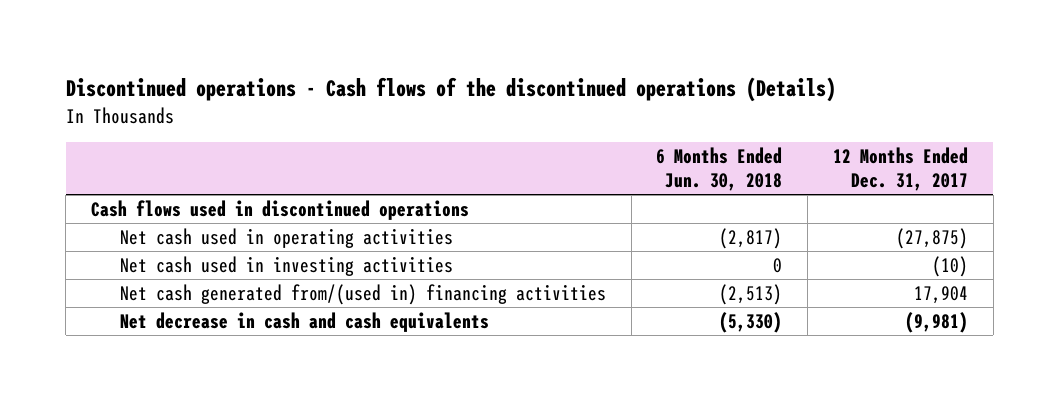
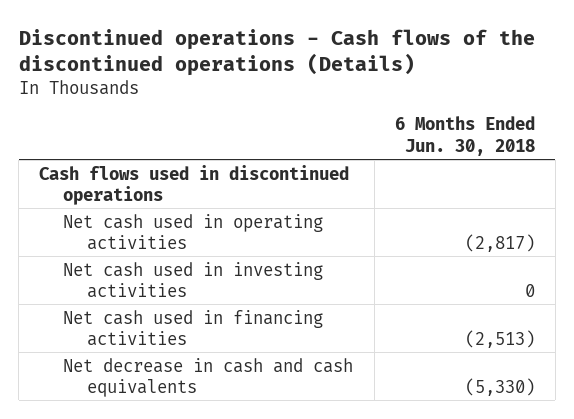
- | 6 Months Ended Jun. 30, 2018 | 12 Months Ended Dec. 31, 2017
+ | 6 Months Ended Jun. 30, 2018
- Net cash generated from/(used in) financing activities | (2,513) | 17,904
+ Net cash used in financing activities | (2,513)

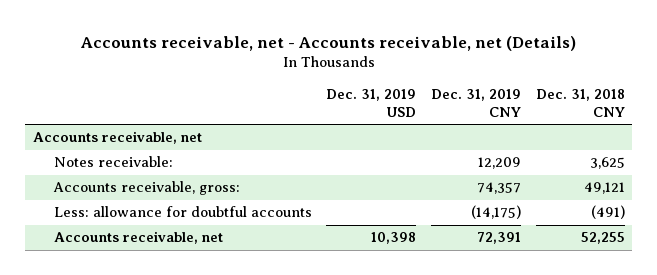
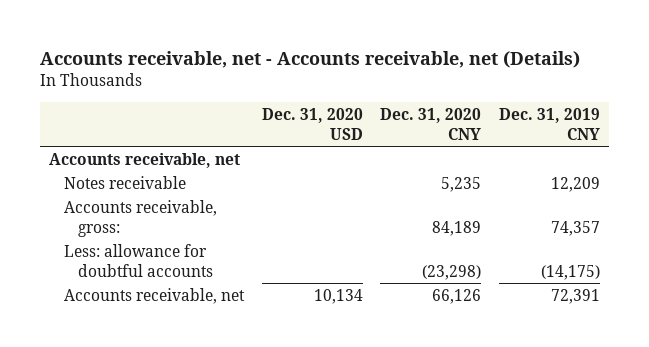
- | Dec. 31, 2019 USD | Dec. 31, 2019 CNY | Dec. 31, 2018 CNY
+ | Dec. 31, 2020 USD | Dec. 31, 2020 CNY | Dec. 31, 2019 CNY
- Notes receivable: | | 12,209 | 3,625
+ Notes receivable | | 5,235 | 12,209

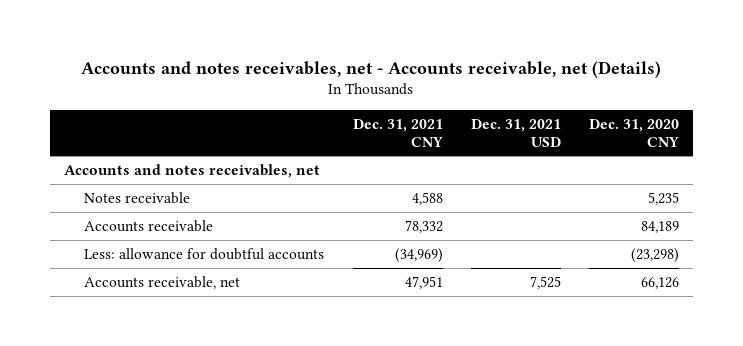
- Accounts receivable, net - Accounts receivable, net (Details)
+ Accounts and notes receivables, net - Accounts receivable, net (Details)
- | Dec. 31, 2020 USD | Dec. 31, 2020 CNY | Dec. 31, 2019 CNY
+ | Dec. 31, 2021 CNY | Dec. 31, 2021 USD | Dec. 31, 2020 CNY
- Accounts receivable, net
+ Accounts and notes receivables, net
- Accounts receivable, gross: | | 84,189 | 74,357
+ Accounts receivable | 78,332 | | 84,189

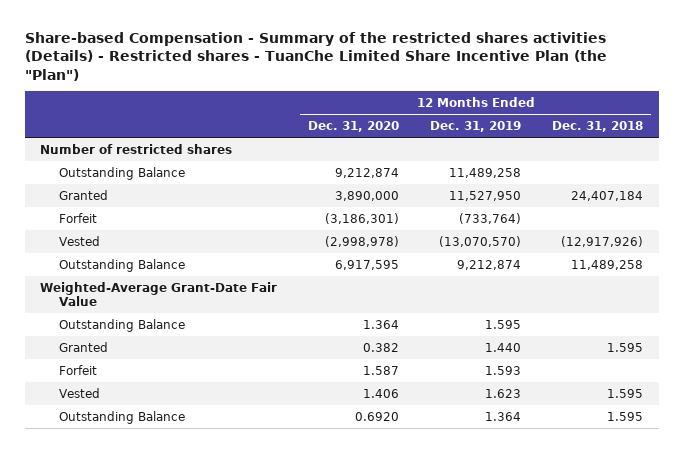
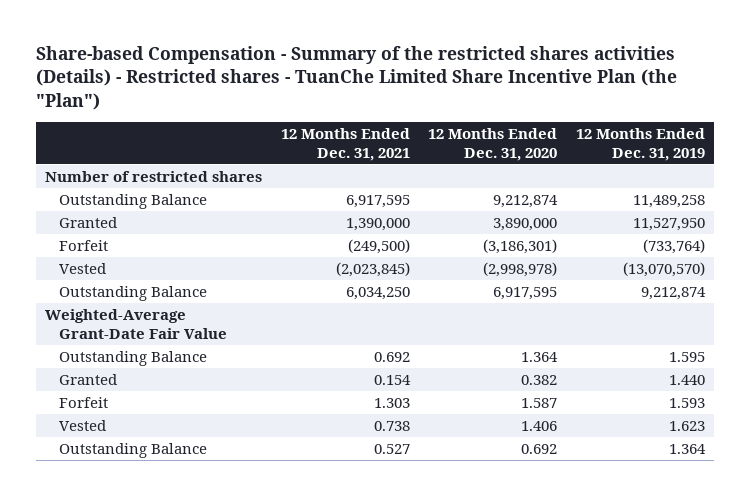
- | 12 Months Ended Dec. 31, 2020 | 12 Months Ended Dec. 31, 2019 | 12 Months Ended Dec. 31, 2018
+ | 12 Months Ended Dec. 31, 2021 | 12 Months Ended Dec. 31, 2020 | 12 Months Ended Dec. 31, 2019
- Outstanding Balance | 0.6920 | 1.364 | 1.595
+ Outstanding Balance | 0.527 | 0.692 | 1.364

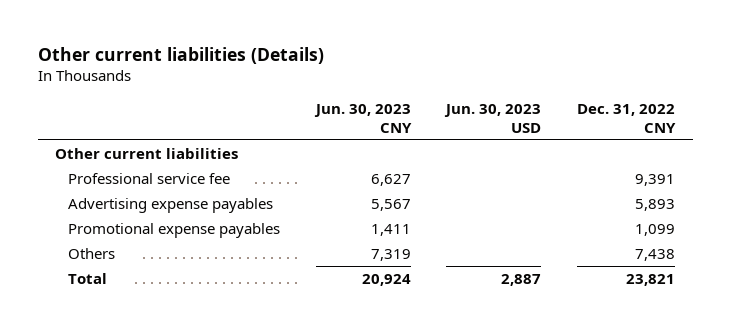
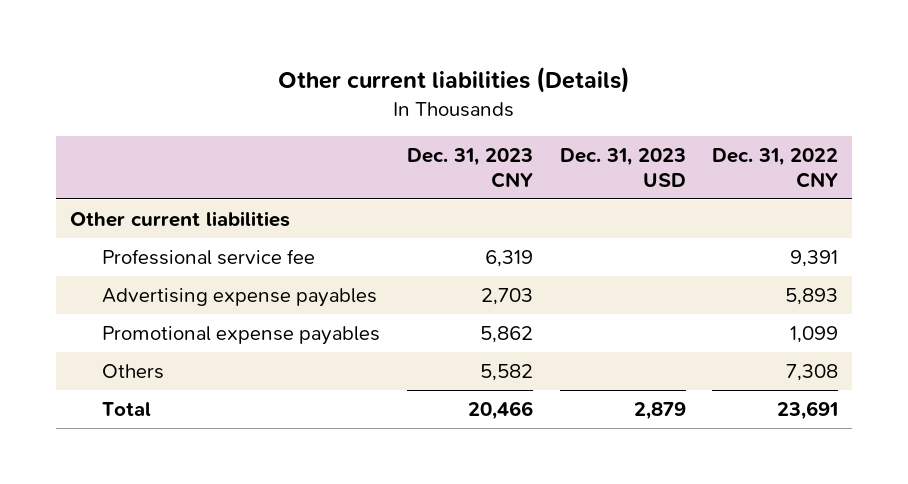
- | Jun. 30, 2023 CNY | Jun. 30, 2023 USD | Dec. 31, 2022 CNY
+ | Dec. 31, 2023 CNY | Dec. 31, 2023 USD | Dec. 31, 2022 CNY
- Others | 7,319 | | 7,438
- Total | 20,924 | 2,887 | 23,821
+ Others | 5,582 | | 7,308
+ Total | 20,466 | 2,879 | 23,691

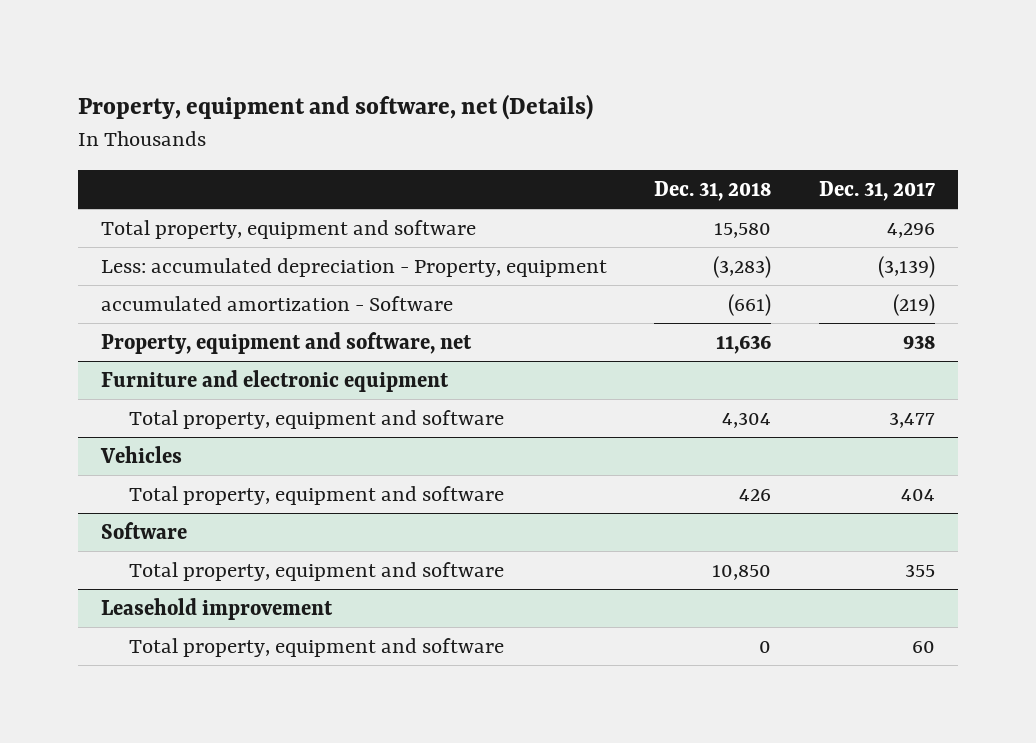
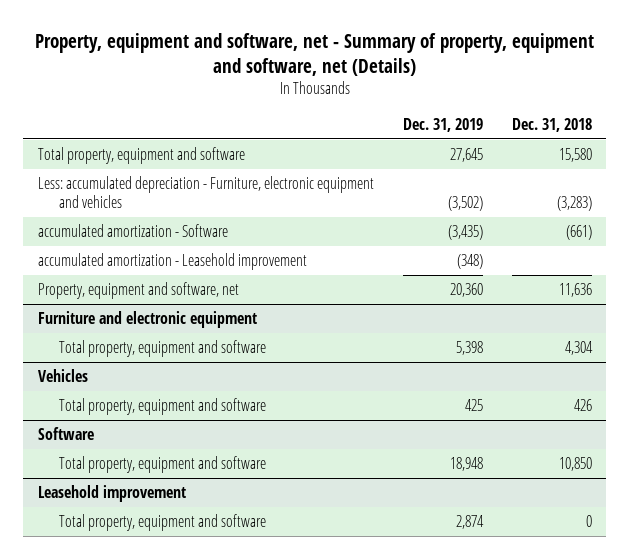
- Property, equipment and software, net (Details)
+ Property, equipment and software, net - Summary of property, equipment and software, net (Details)
- | Dec. 31, 2018 | Dec. 31, 2017
+ | Dec. 31, 2019 | Dec. 31, 2018
- Less: accumulated depreciation - Property, equipment | (3,283) | (3,139)
+ Less: accumulated depreciation - Furniture, electronic equipment and vehicles | (3,502) | (3,283)
+ accumulated amortization - Leasehold improvement | (348) |

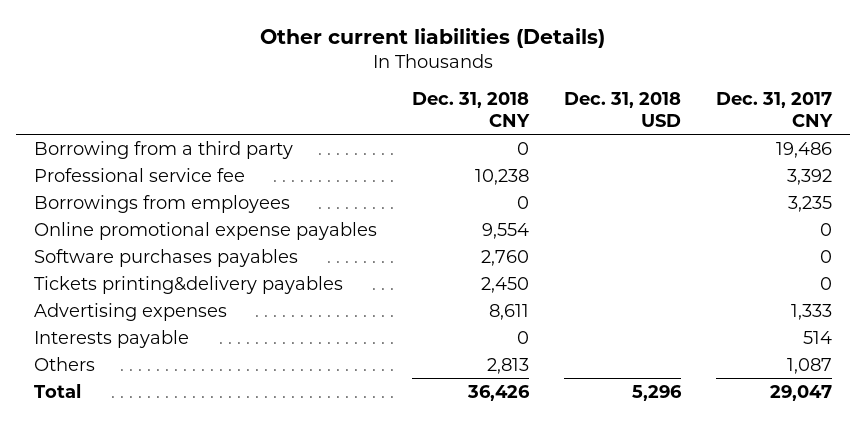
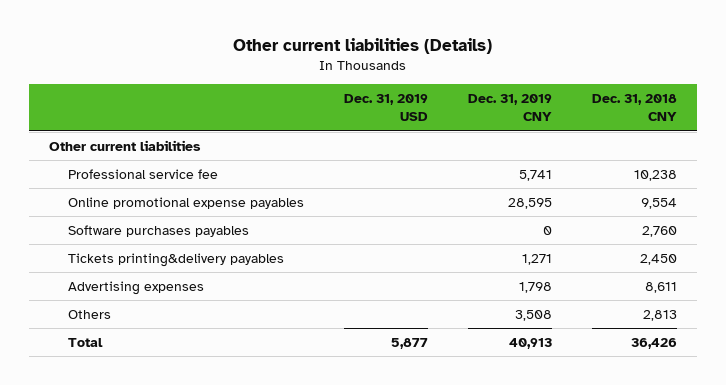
- | Dec. 31, 2018 CNY | Dec. 31, 2018 USD | Dec. 31, 2017 CNY
+ | Dec. 31, 2019 USD | Dec. 31, 2019 CNY | Dec. 31, 2018 CNY
- Borrowing from a third party | 0 | | 19,486
+ Other current liabilities
- Borrowings from employees | 0 | | 3,235
- Interests payable | 0 | | 514

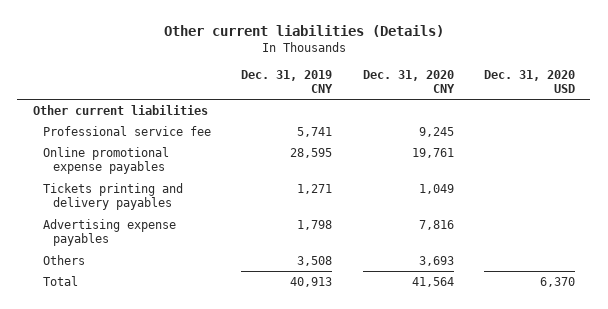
- | Dec. 31, 2019 USD | Dec. 31, 2019 CNY | Dec. 31, 2018 CNY
+ | Dec. 31, 2019 CNY | Dec. 31, 2020 CNY | Dec. 31, 2020 USD
- Software purchases payables | | 0 | 2,760
- Tickets printing&delivery payables | | 1,271 | 2,450
- Advertising expenses | | 1,798 | 8,611
+ Tickets printing and delivery payables | 1,271 | 1,049 |
+ Advertising expense payables | 1,798 | 7,816 |

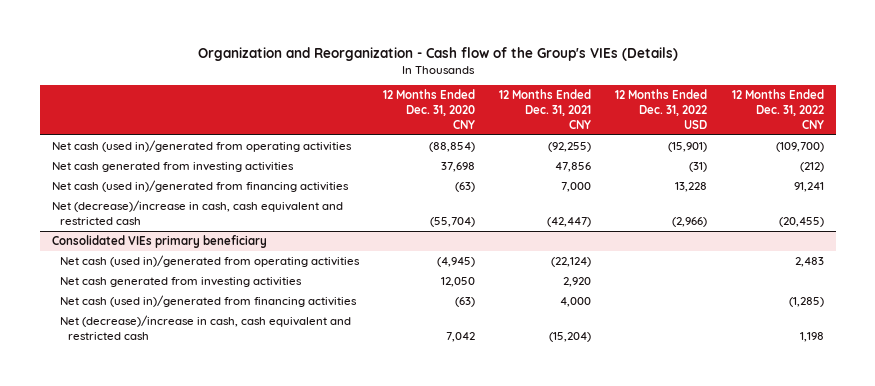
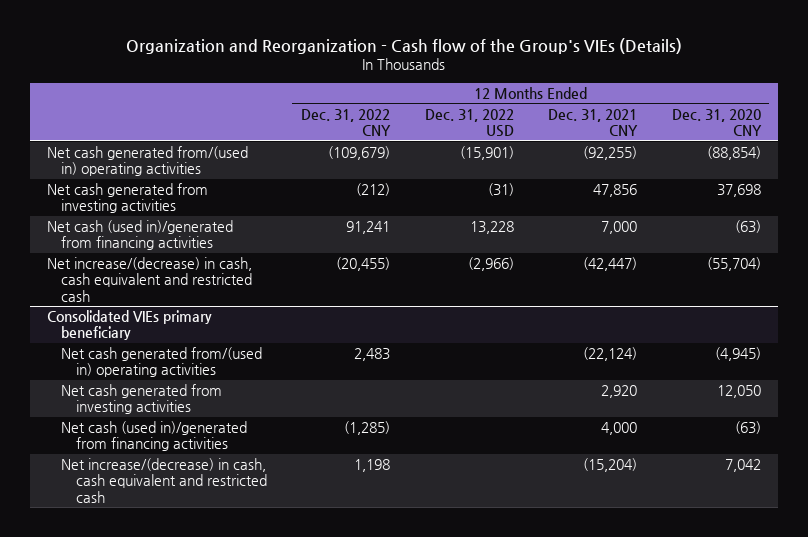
- | 12 Months Ended Dec. 31, 2020 CNY | 12 Months Ended Dec. 31, 2021 CNY | 12 Months Ended Dec. 31, 2022 USD | 12 Months Ended Dec. 31, 2022 CNY
+ | 12 Months Ended Dec. 31, 2022 CNY | 12 Months Ended Dec. 31, 2022 USD | 12 Months Ended Dec. 31, 2021 CNY | 12 Months Ended Dec. 31, 2020 CNY
- Net cash (used in)/generated from operating activities | (88,854) | (92,255) | (15,901) | (109,700)
+ Net cash generated from/(used in) operating activities | (109,679) | (15,901) | (92,255) | (88,854)
- Net (decrease)/increase in cash, cash equivalent and restricted cash | (55,704) | (42,447) | (2,966) | (20,455)
+ Net increase/(decrease) in cash, cash equivalent and restricted cash | (20,455) | (2,966) | (42,447) | (55,704)
@ Consolidated VIEs primary beneficiary
- Net cash (used in)/generated from operating activities | (4,945) | (22,124) | | 2,483
+ Net cash generated from/(used in) operating activities | 2,483 | | (22,124) | (4,945)
- Net (decrease)/increase in cash, cash equivalent and restricted cash | 7,042 | (15,204) | | 1,198
+ Net increase/(decrease) in cash, cash equivalent and restricted cash | 1,198 | | (15,204) | 7,042

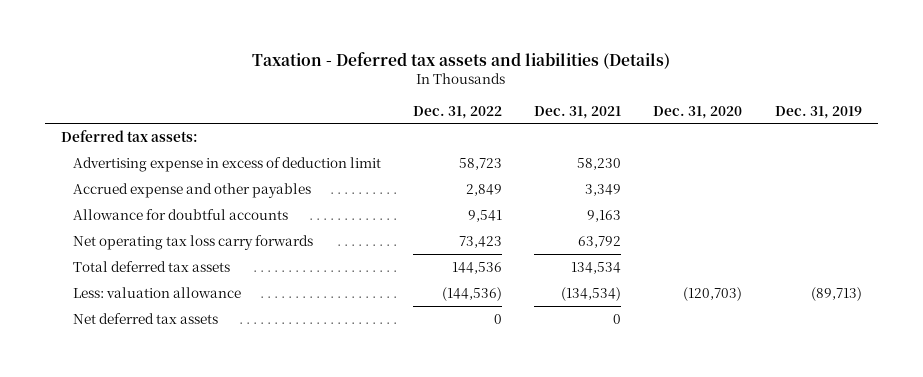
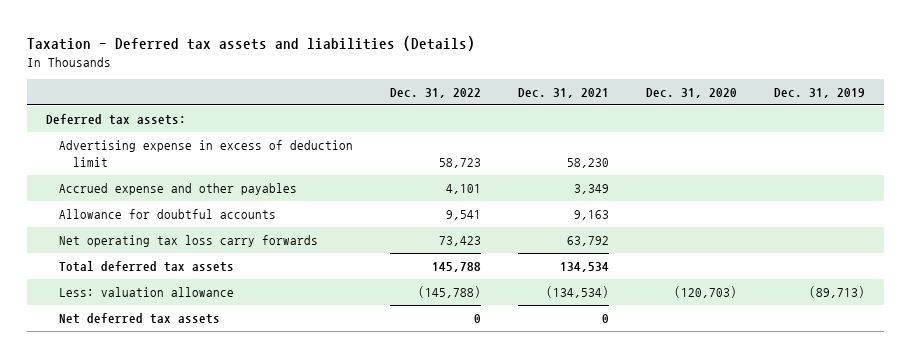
- Accrued expense and other payables | 2,849 | 3,349 | |
+ Accrued expense and other payables | 4,101 | 3,349 | |
- Total deferred tax assets | 144,536 | 134,534 | |
- Less: valuation allowance | (144,536) | (134,534) | (120,703) | (89,713)
+ Total deferred tax assets | 145,788 | 134,534 | |
+ Less: valuation allowance | (145,788) | (134,534) | (120,703) | (89,713)

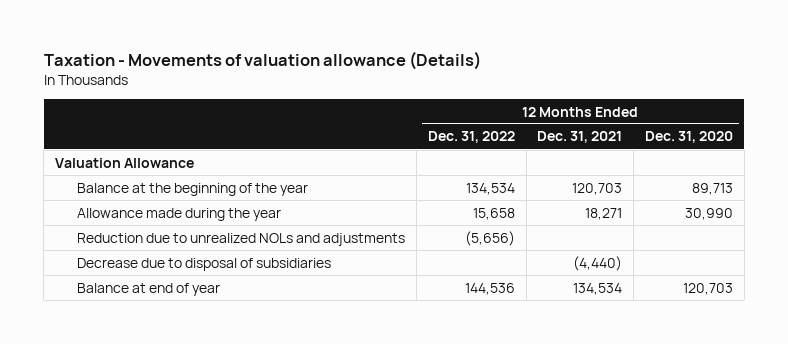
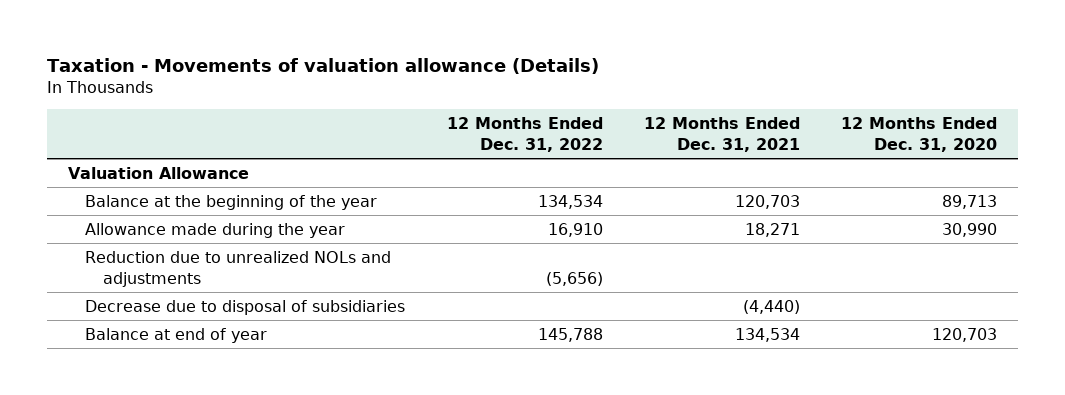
- Allowance made during the year | 15,658 | 18,271 | 30,990
+ Allowance made during the year | 16,910 | 18,271 | 30,990
- Balance at end of year | 144,536 | 134,534 | 120,703
+ Balance at end of year | 145,788 | 134,534 | 120,703

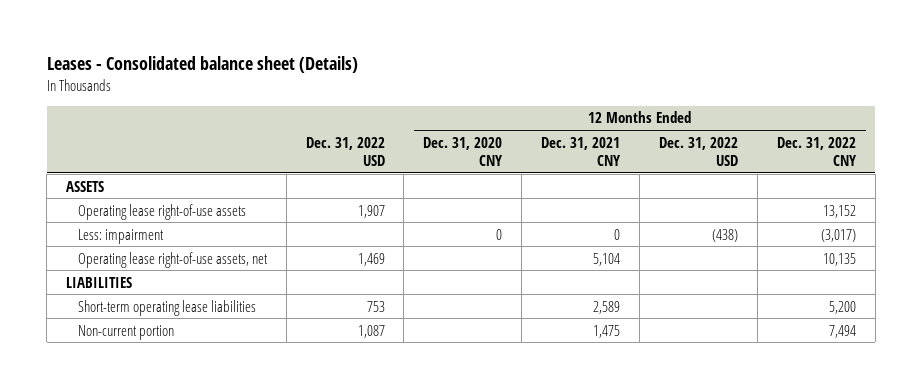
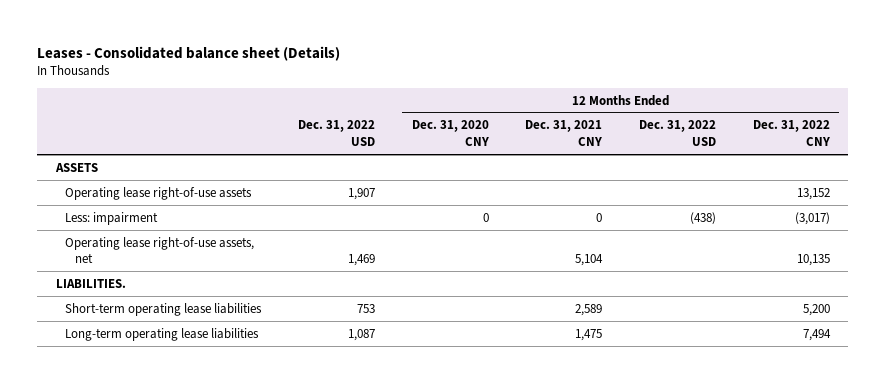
- LIABILITIES
+ LIABILITIES.
- Non-current portion | 1,087 | | 1,475 | | 7,494
+ Long-term operating lease liabilities | 1,087 | | 1,475 | | 7,494

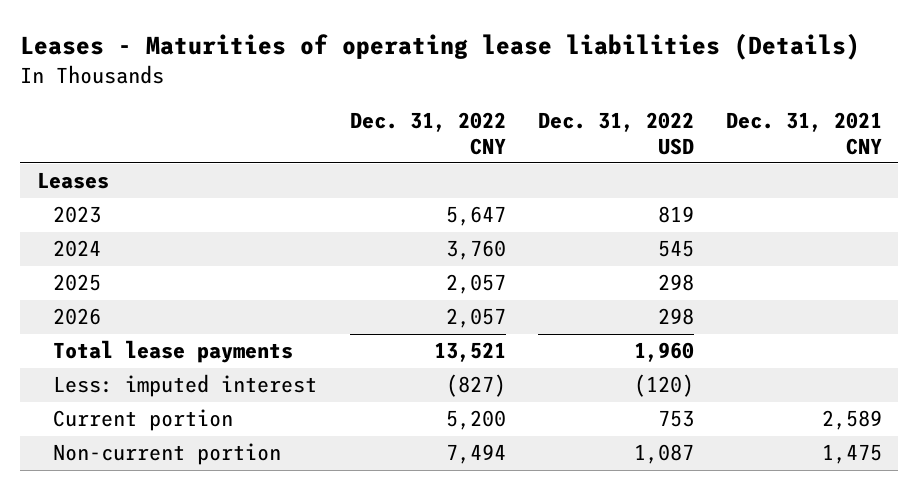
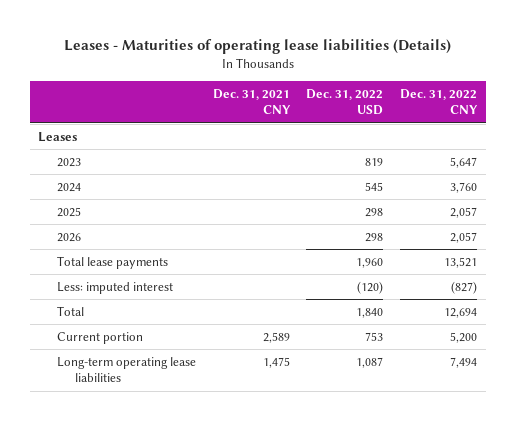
- | Dec. 31, 2022 CNY | Dec. 31, 2022 USD | Dec. 31, 2021 CNY
+ | Dec. 31, 2021 CNY | Dec. 31, 2022 USD | Dec. 31, 2022 CNY
+ Total | | 1,840 | 12,694
- Non-current portion | 7,494 | 1,087 | 1,475
+ Long-term operating lease liabilities | 1,475 | 1,087 | 7,494

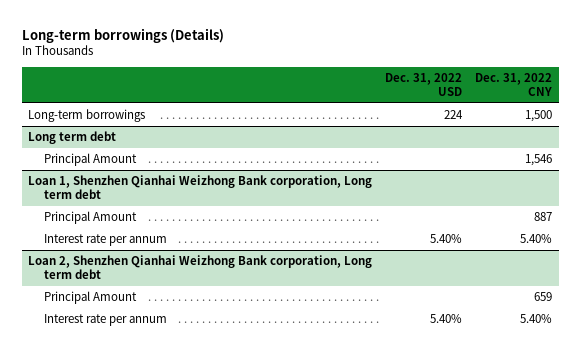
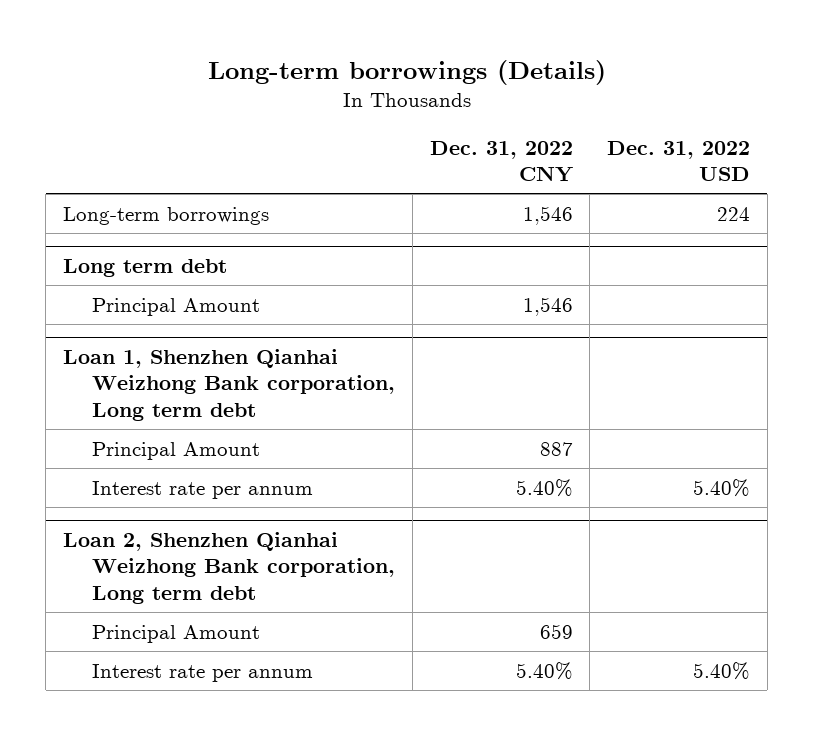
- | Dec. 31, 2022 USD | Dec. 31, 2022 CNY
+ | Dec. 31, 2022 CNY | Dec. 31, 2022 USD
- Long-term borrowings | 224 | 1,500
+ Long-term borrowings | 1,546 | 224

